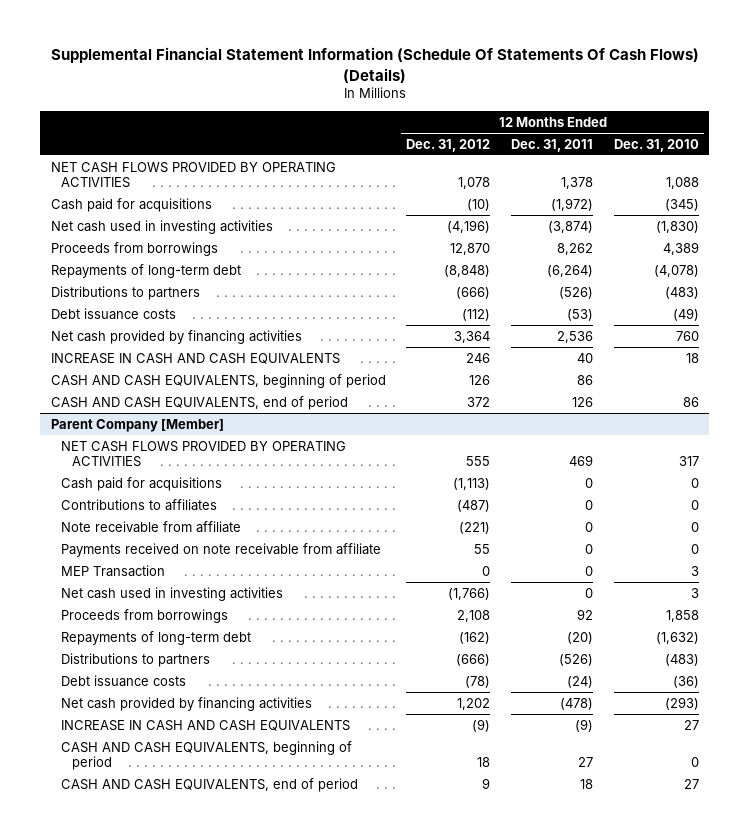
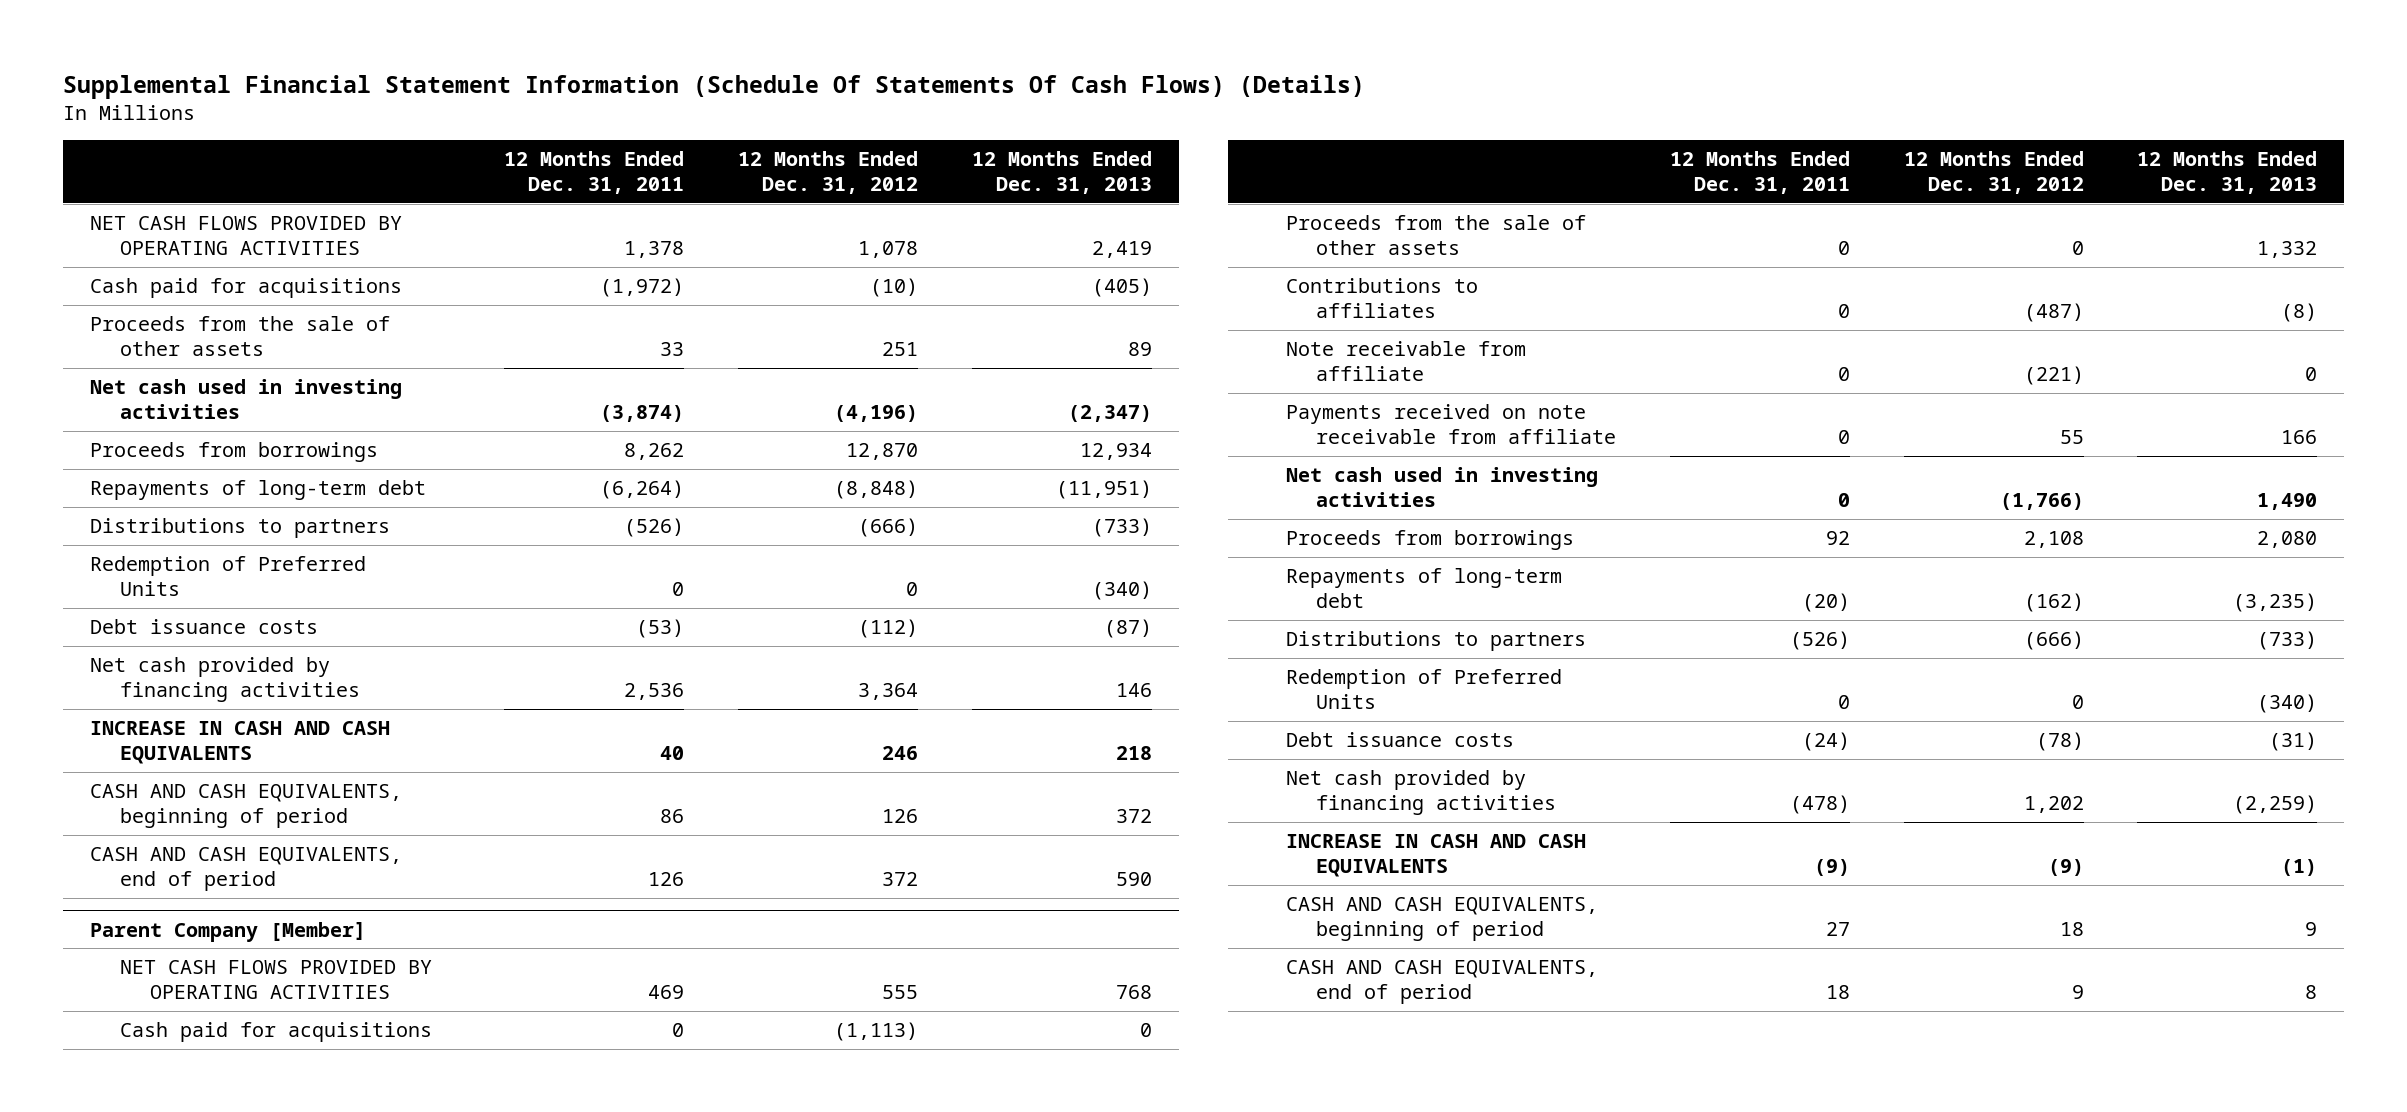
- | 12 Months Ended Dec. 31, 2012 | 12 Months Ended Dec. 31, 2011 | 12 Months Ended Dec. 31, 2010
+ | 12 Months Ended Dec. 31, 2011 | 12 Months Ended Dec. 31, 2012 | 12 Months Ended Dec. 31, 2013
+ Proceeds from the sale of other assets | 33 | 251 | 89
+ Redemption of Preferred Units | 0 | 0 | (340)
@ Parent Company [Member]
+ Proceeds from the sale of other assets | 0 | 0 | 1,332
- MEP Transaction | 0 | 0 | 3
+ Redemption of Preferred Units | 0 | 0 | (340)

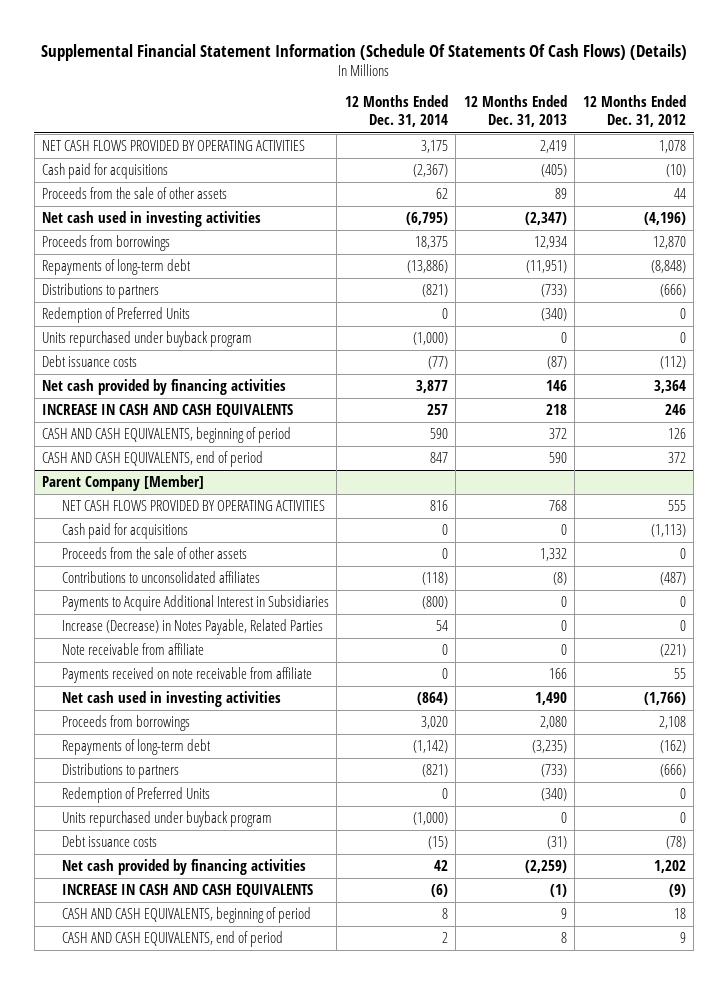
- | 12 Months Ended Dec. 31, 2011 | 12 Months Ended Dec. 31, 2012 | 12 Months Ended Dec. 31, 2013
+ | 12 Months Ended Dec. 31, 2014 | 12 Months Ended Dec. 31, 2013 | 12 Months Ended Dec. 31, 2012
- Proceeds from the sale of other assets | 33 | 251 | 89
+ Proceeds from the sale of other assets | 62 | 89 | 44
+ Units repurchased under buyback program | (1,000) | 0 | 0
@ Parent Company [Member]
- Contributions to affiliates | 0 | (487) | (8)
+ Contributions to unconsolidated affiliates | (118) | (8) | (487)
+ Payments to Acquire Additional Interest in Subsidiaries | (800) | 0 | 0
+ Increase (Decrease) in Notes Payable, Related Parties | 54 | 0 | 0
+ Units repurchased under buyback program | (1,000) | 0 | 0

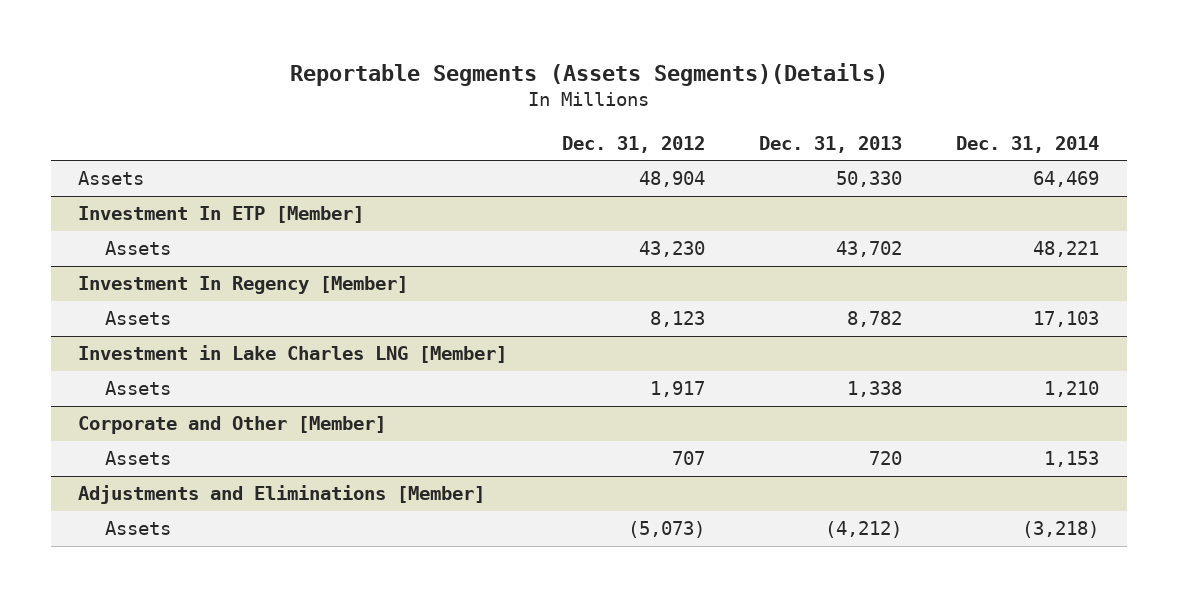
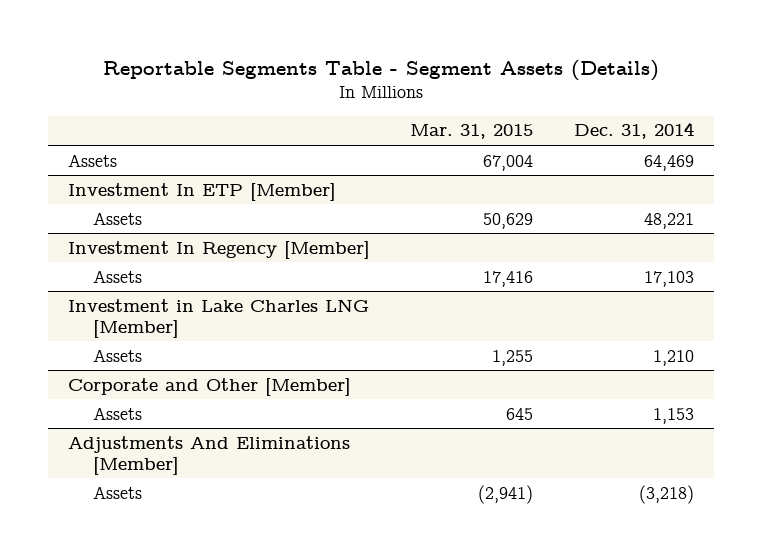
- Reportable Segments (Assets Segments)(Details)
+ Reportable Segments Table - Segment Assets (Details)
- | Dec. 31, 2012 | Dec. 31, 2013 | Dec. 31, 2014
+ | Mar. 31, 2015 | Dec. 31, 2014
- Adjustments and Eliminations [Member]
+ Adjustments And Eliminations [Member]

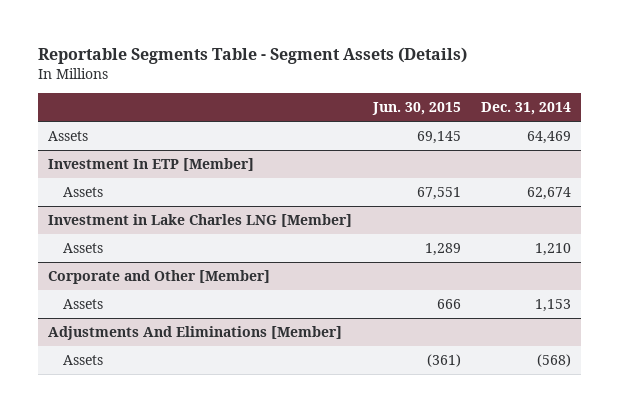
- | Mar. 31, 2015 | Dec. 31, 2014
+ | Jun. 30, 2015 | Dec. 31, 2014
@ Investment In ETP [Member]
- Assets | 50,629 | 48,221
- Investment In Regency [Member]
- Assets | 17,416 | 17,103
@ Investment In ETP [Member]
+ Assets | 67,551 | 62,674
@ Adjustments And Eliminations [Member]
- Assets | (2,941) | (3,218)
+ Assets | (361) | (568)

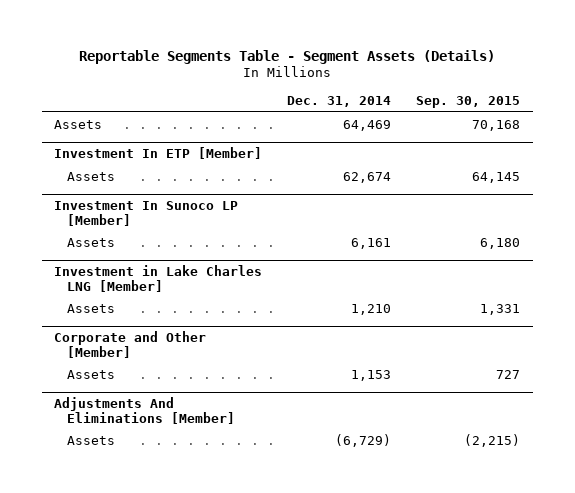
- | Jun. 30, 2015 | Dec. 31, 2014
+ | Dec. 31, 2014 | Sep. 30, 2015
+ Investment In Sunoco LP [Member]
+ Assets | 6,161 | 6,180
@ Adjustments And Eliminations [Member]
- Assets | (361) | (568)
+ Assets | (6,729) | (2,215)

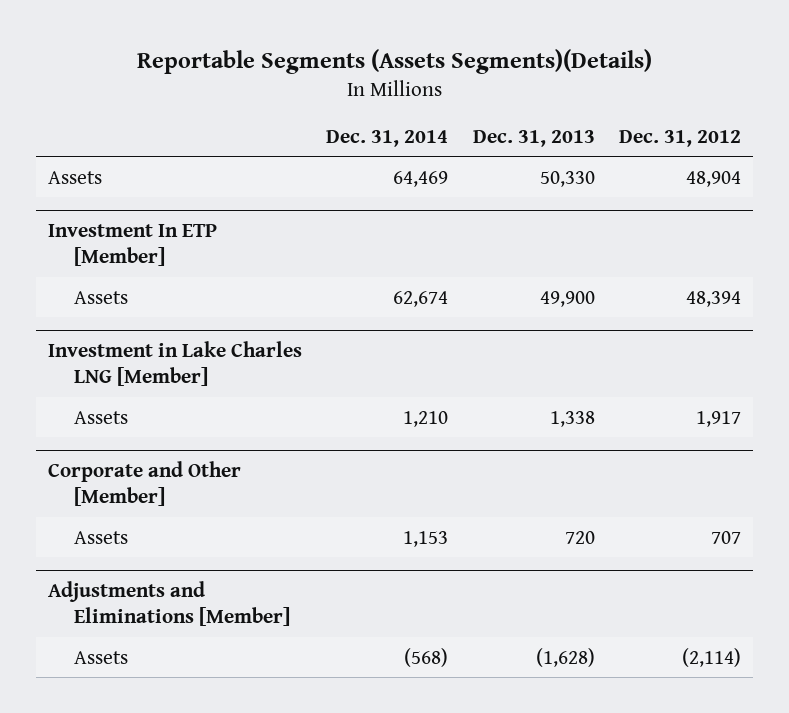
- Reportable Segments Table - Segment Assets (Details)
+ Reportable Segments (Assets Segments)(Details)
- | Dec. 31, 2014 | Sep. 30, 2015
+ | Dec. 31, 2014 | Dec. 31, 2013 | Dec. 31, 2012
- Investment In Sunoco LP [Member]
- Assets | 6,161 | 6,180
- Adjustments And Eliminations [Member]
- Assets | (6,729) | (2,215)
+ Adjustments and Eliminations [Member]
+ Assets | (568) | (1,628) | (2,114)

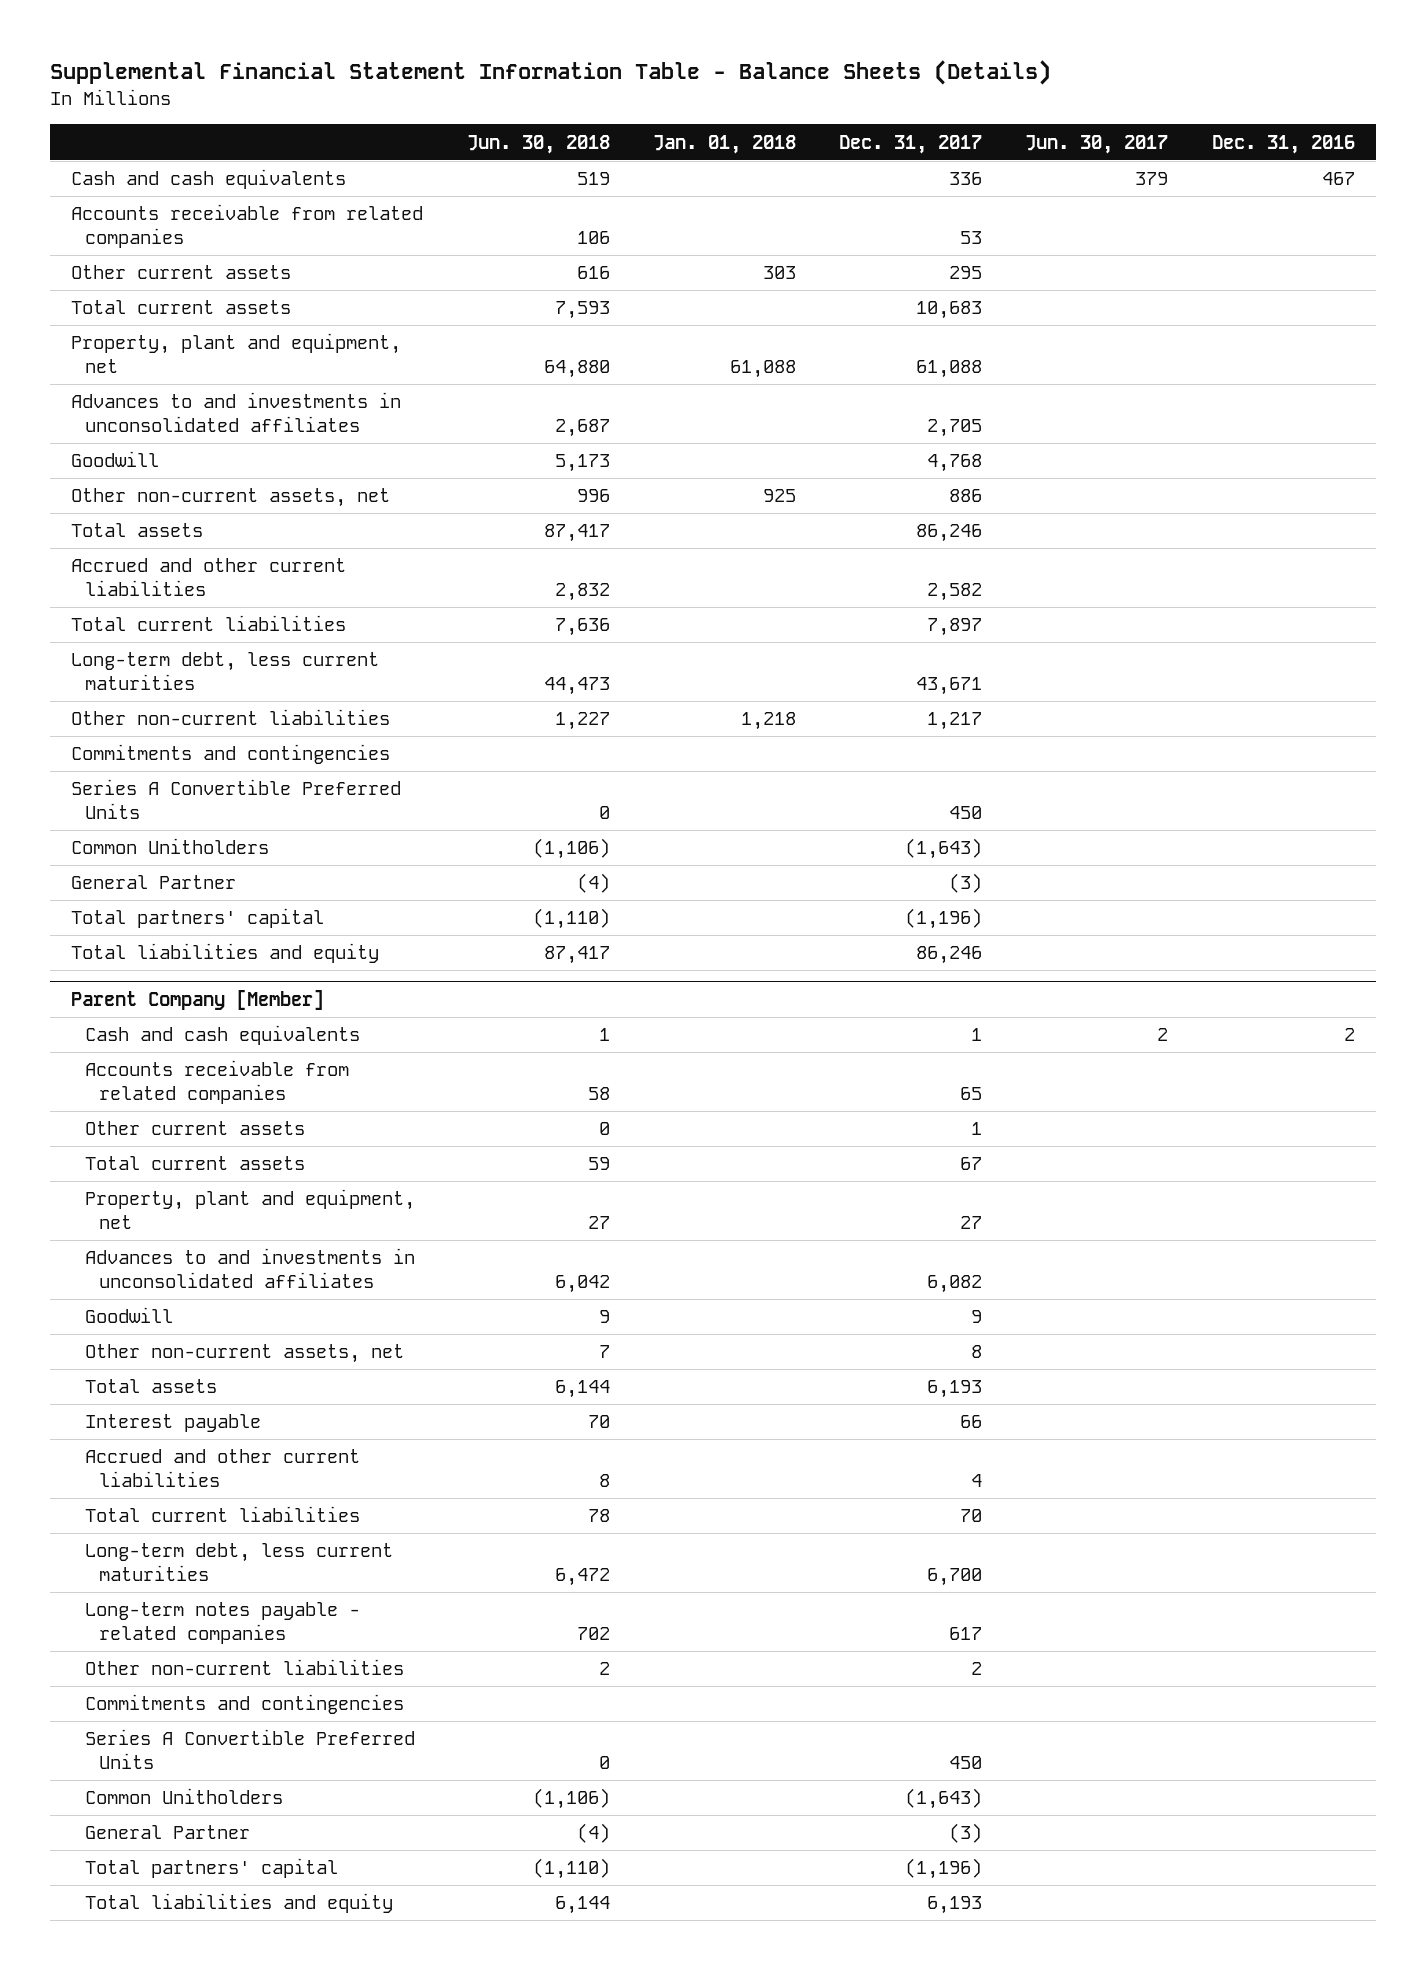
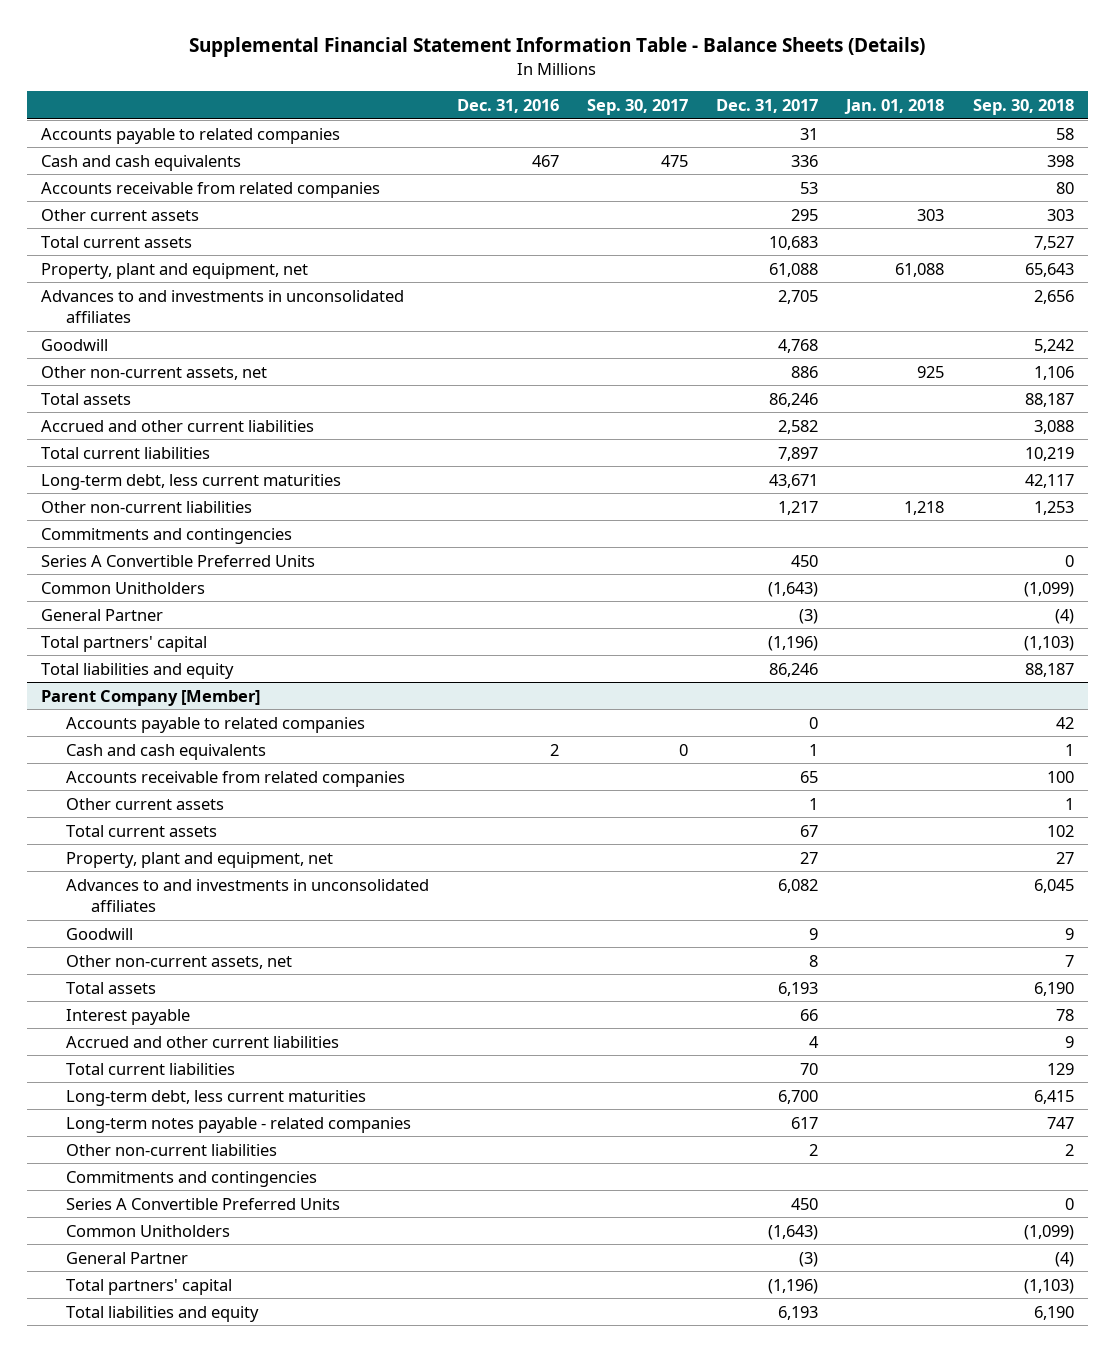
- | Jun. 30, 2018 | Jan. 01, 2018 | Dec. 31, 2017 | Jun. 30, 2017 | Dec. 31, 2016
+ | Dec. 31, 2016 | Sep. 30, 2017 | Dec. 31, 2017 | Jan. 01, 2018 | Sep. 30, 2018
+ Accounts payable to related companies | | | 31 | | 58
@ Parent Company [Member]
+ Accounts payable to related companies | | | 0 | | 42

